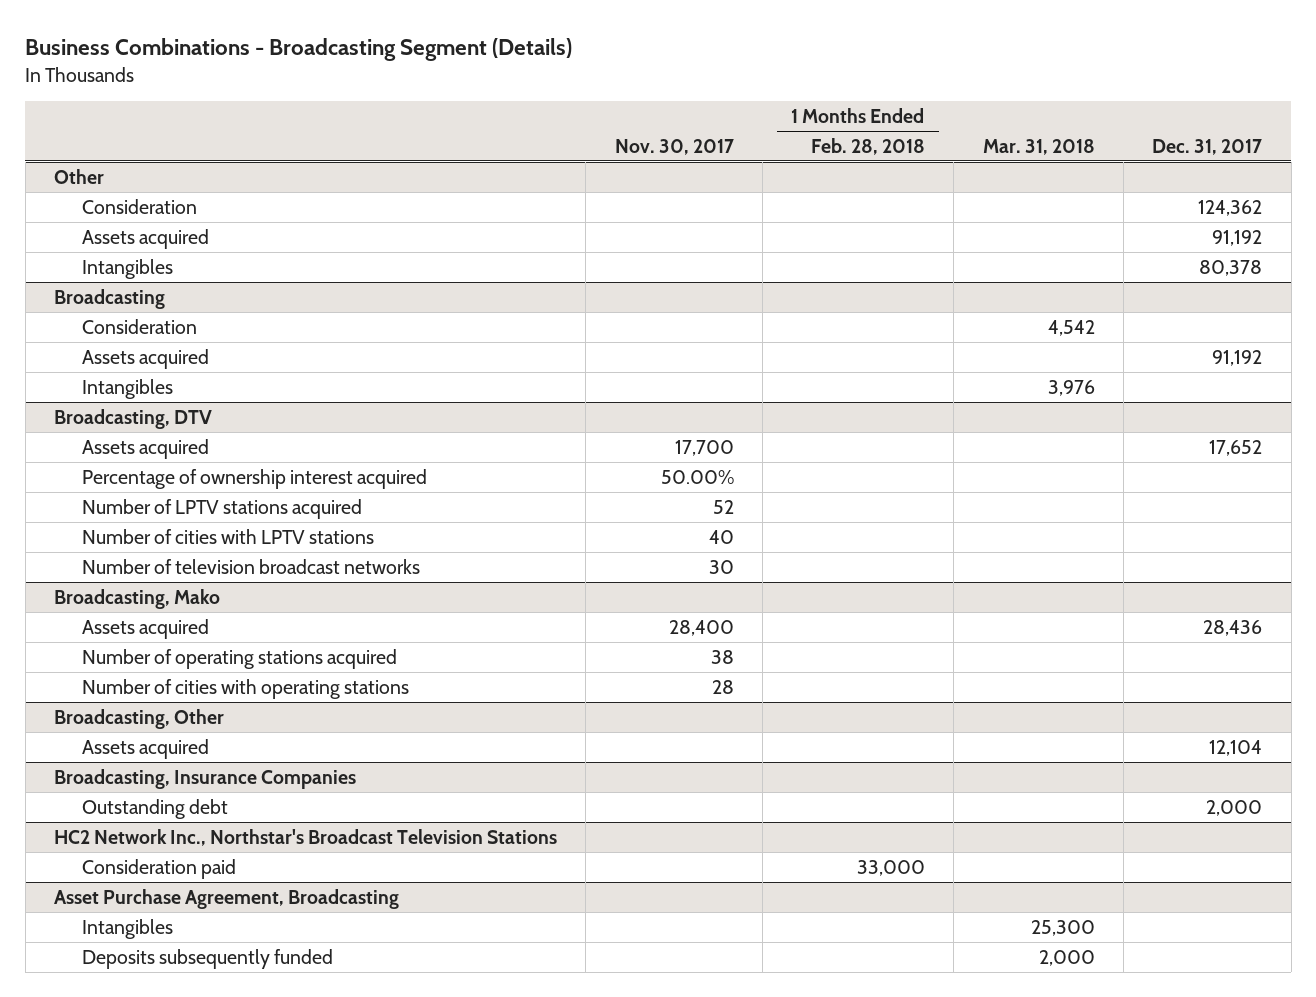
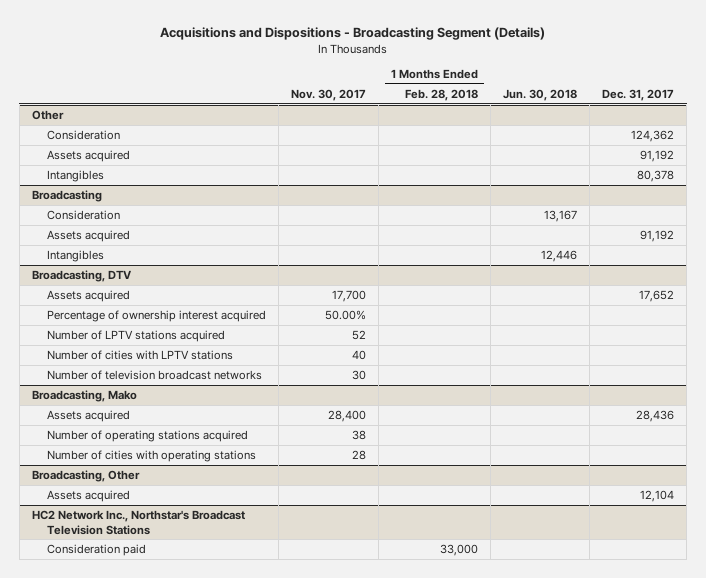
- Business Combinations - Broadcasting Segment (Details)
+ Acquisitions and Dispositions - Broadcasting Segment (Details)
- | Nov. 30, 2017 | 1 Months Ended Feb. 28, 2018 | Mar. 31, 2018 | Dec. 31, 2017
+ | Nov. 30, 2017 | 1 Months Ended Feb. 28, 2018 | Jun. 30, 2018 | Dec. 31, 2017
- Broadcasting, Insurance Companies
- Outstanding debt | | | | 2,000
- Asset Purchase Agreement, Broadcasting
- Intangibles | | | 25,300 |
- Deposits subsequently funded | | | 2,000 |

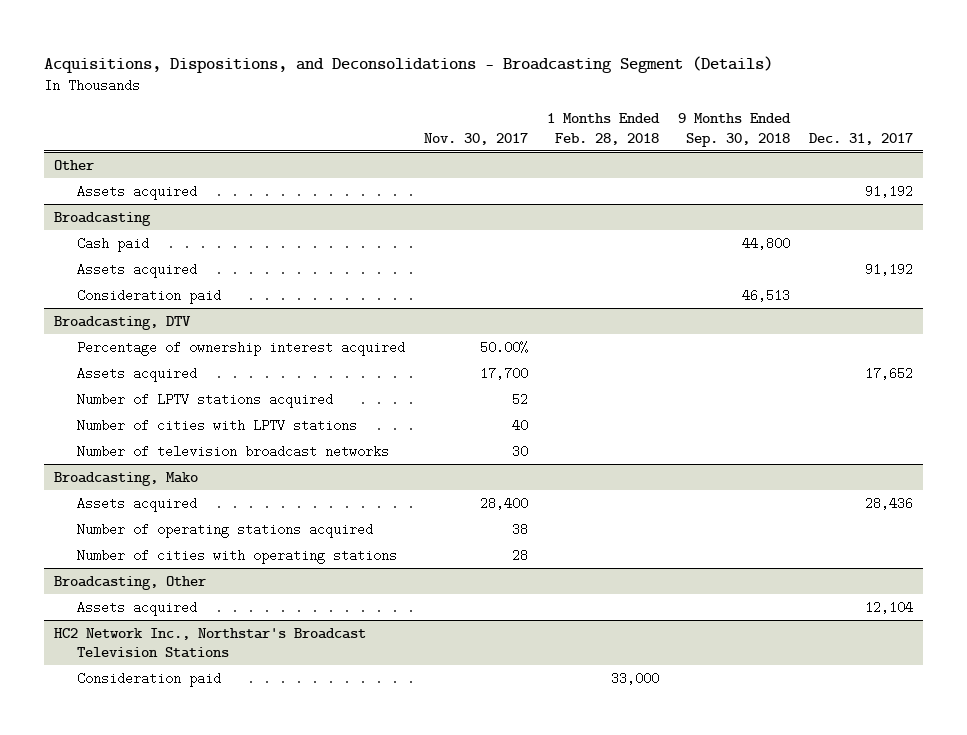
- Acquisitions and Dispositions - Broadcasting Segment (Details)
+ Acquisitions, Dispositions, and Deconsolidations - Broadcasting Segment (Details)
- | Nov. 30, 2017 | 1 Months Ended Feb. 28, 2018 | Jun. 30, 2018 | Dec. 31, 2017
+ | Nov. 30, 2017 | 1 Months Ended Feb. 28, 2018 | 9 Months Ended Sep. 30, 2018 | Dec. 31, 2017
@ Other
- Consideration | | | | 124,362
- Intangibles | | | | 80,378
@ Broadcasting
- Consideration | | | 13,167 |
+ Cash paid | | | 44,800 |
- Intangibles | | | 12,446 |
+ Consideration paid | | | 46,513 |
@ Broadcasting, DTV
moved down: Assets acquired | 17,700 | | | 17,652

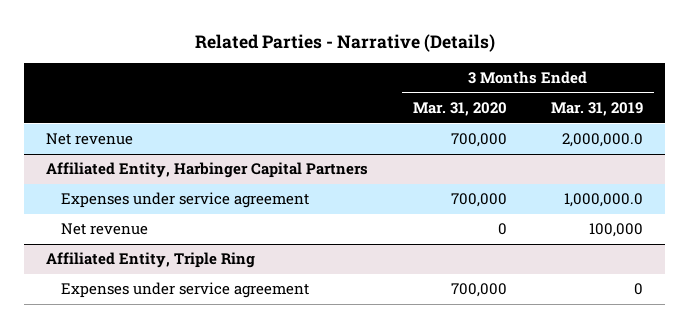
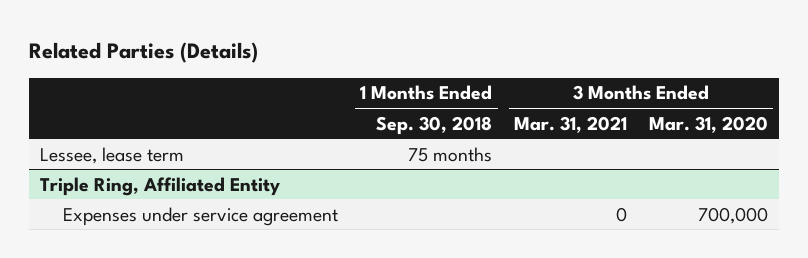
- Related Parties - Narrative (Details)
+ Related Parties (Details)
- | 3 Months Ended Mar. 31, 2020 | 3 Months Ended Mar. 31, 2019
+ | 1 Months Ended Sep. 30, 2018 | 3 Months Ended Mar. 31, 2021 | 3 Months Ended Mar. 31, 2020
- Net revenue | 700,000 | 2,000,000.0
- Affiliated Entity, Harbinger Capital Partners
- Expenses under service agreement | 700,000 | 1,000,000.0
- Net revenue | 0 | 100,000
- Affiliated Entity, Triple Ring
+ Lessee, lease term | 75 months | |
+ Triple Ring, Affiliated Entity

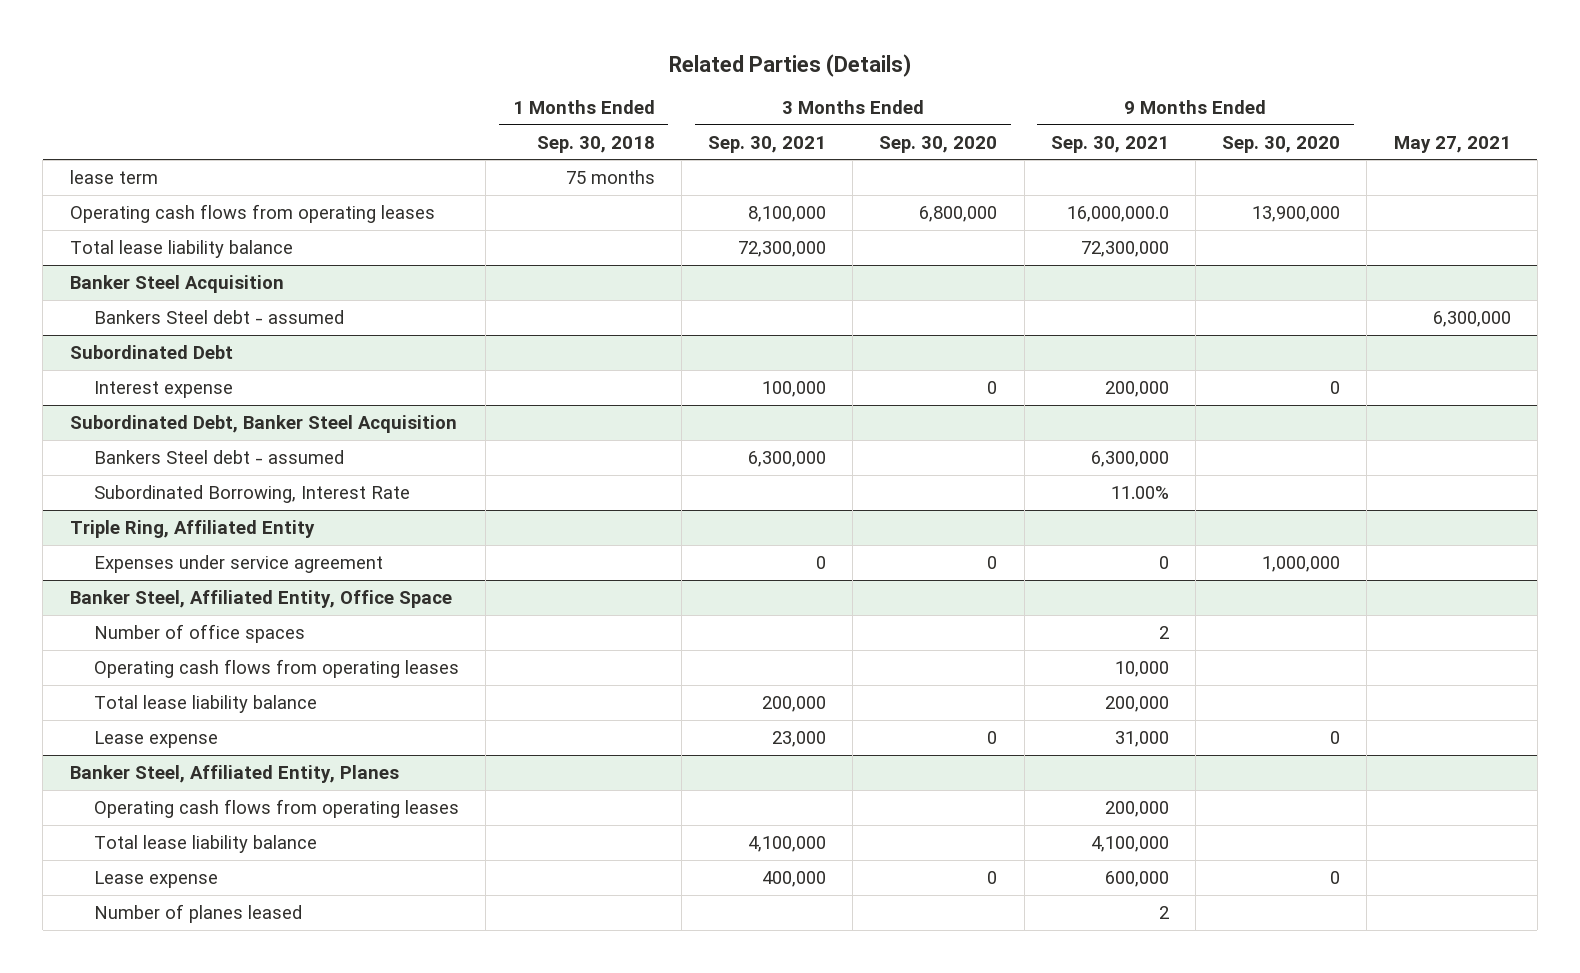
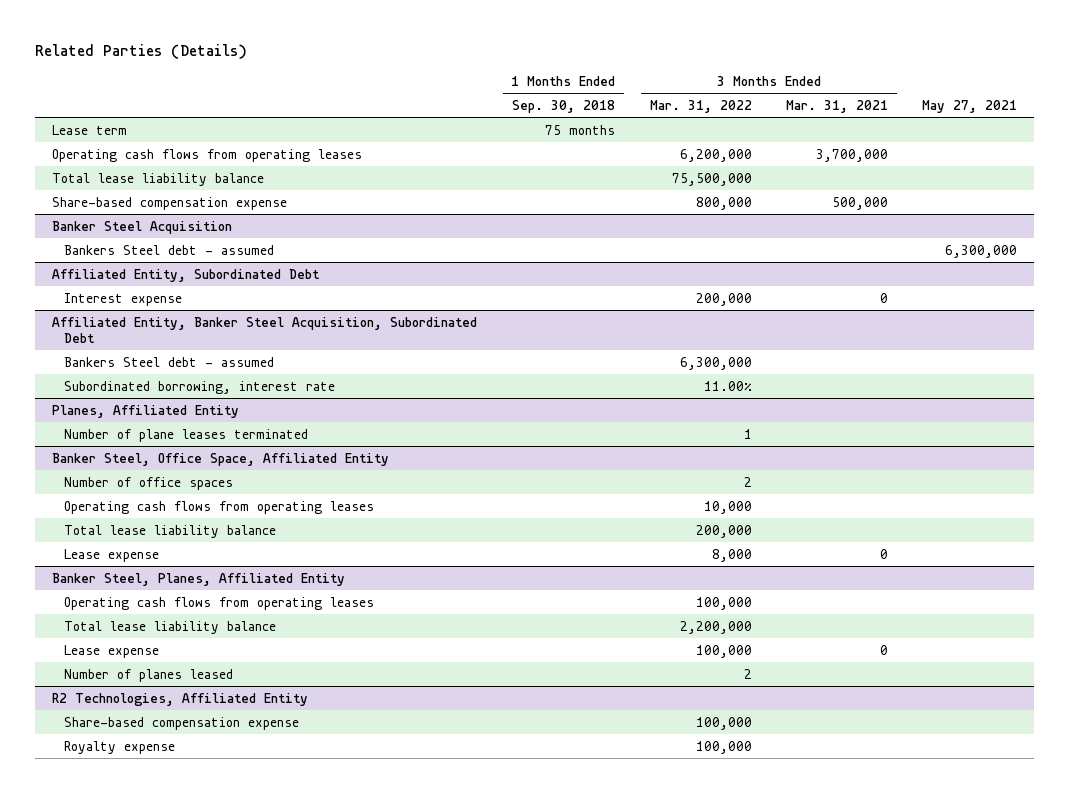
- | 1 Months Ended Sep. 30, 2018 | 3 Months Ended Sep. 30, 2021 | 3 Months Ended Sep. 30, 2020 | 9 Months Ended Sep. 30, 2021 | 9 Months Ended Sep. 30, 2020 | May 27, 2021
+ | 1 Months Ended Sep. 30, 2018 | 3 Months Ended Mar. 31, 2022 | 3 Months Ended Mar. 31, 2021 | May 27, 2021
- lease term | 75 months | | | | |
+ Lease term | 75 months | | |
+ Share-based compensation expense | | 800,000 | 500,000 |
- Subordinated Debt
+ Affiliated Entity, Subordinated Debt
- Subordinated Debt, Banker Steel Acquisition
+ Affiliated Entity, Banker Steel Acquisition, Subordinated Debt
- Subordinated Borrowing, Interest Rate | | | | 11.00% | |
- Triple Ring, Affiliated Entity
- Expenses under service agreement | | 0 | 0 | 0 | 1,000,000 |
- Banker Steel, Affiliated Entity, Office Space
+ Subordinated borrowing, interest rate | | 11.00% | |
+ Planes, Affiliated Entity
+ Number of plane leases terminated | | 1 | |
+ Banker Steel, Office Space, Affiliated Entity
- Banker Steel, Affiliated Entity, Planes
+ Banker Steel, Planes, Affiliated Entity
+ R2 Technologies, Affiliated Entity
+ Share-based compensation expense | | 100,000 | |
+ Royalty expense | | 100,000 | |

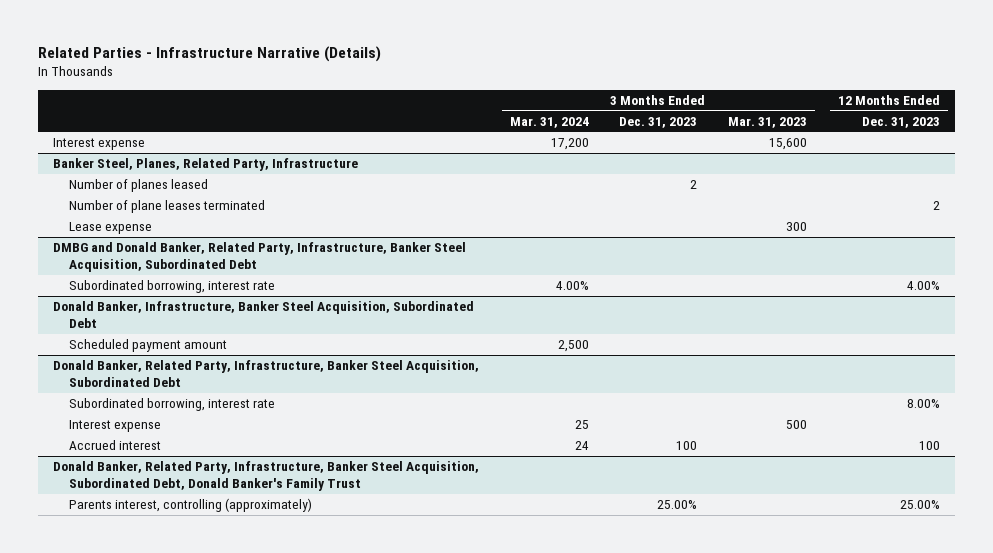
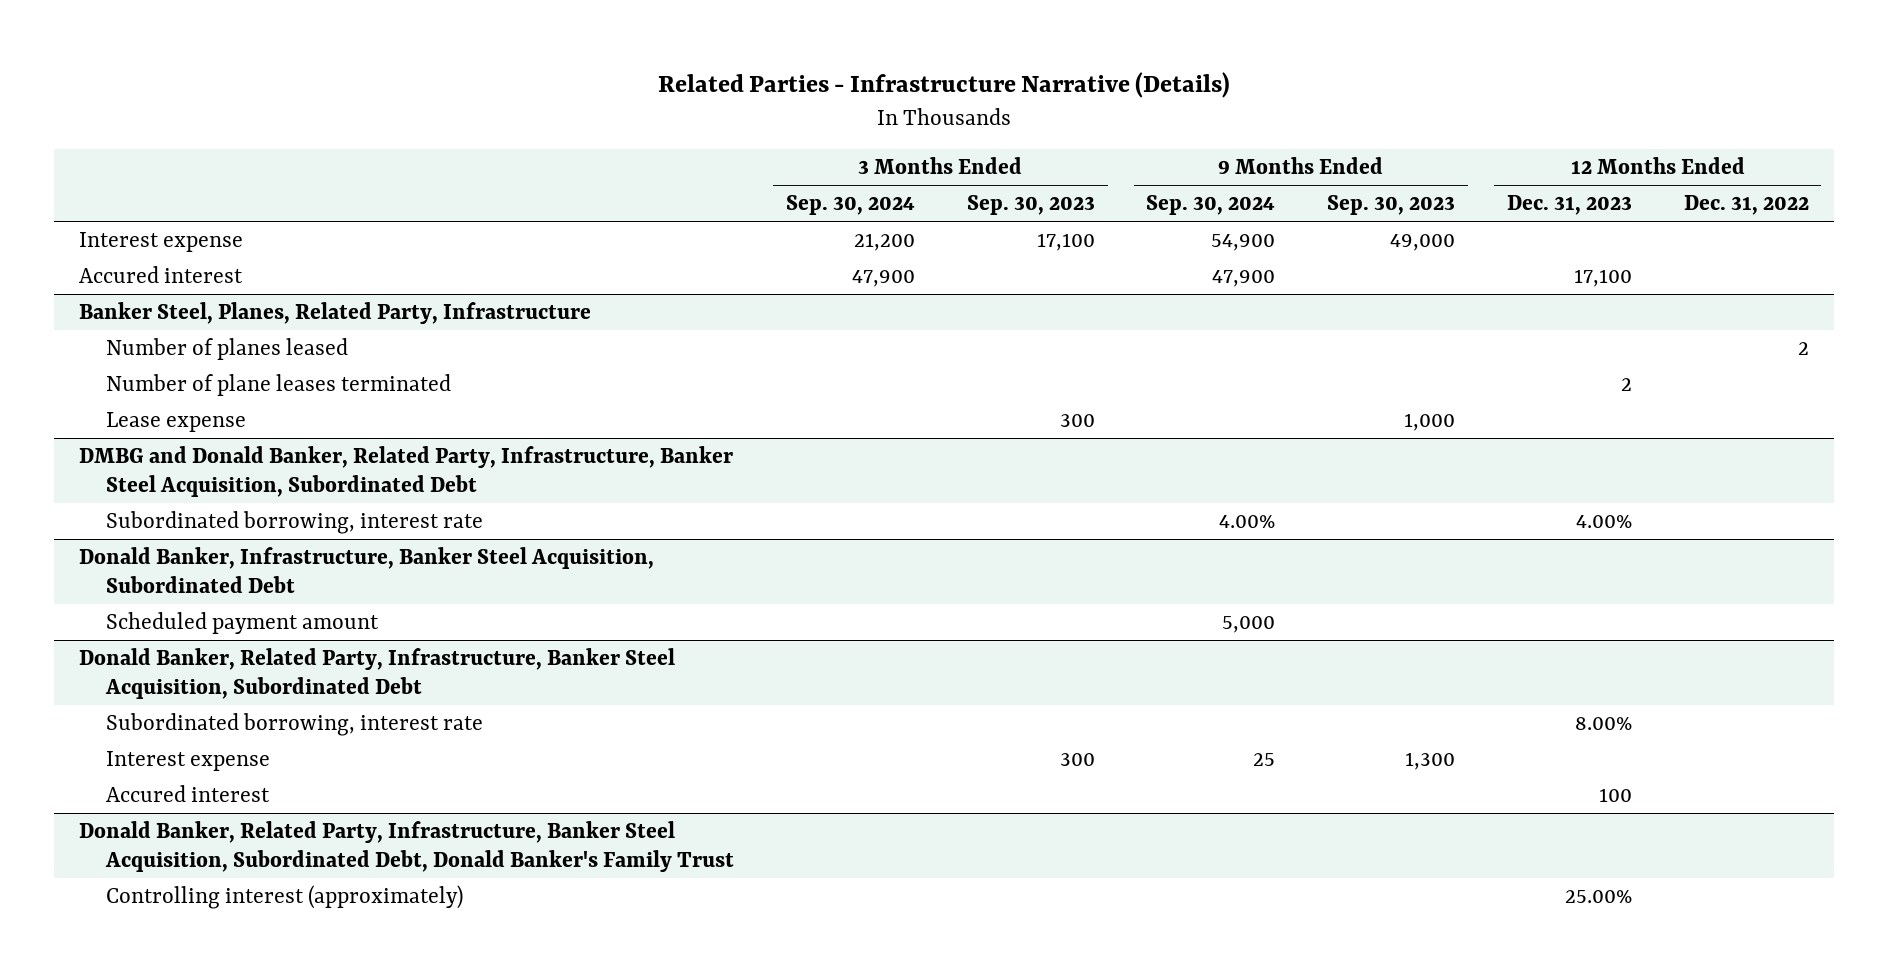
- | 3 Months Ended Mar. 31, 2024 | 3 Months Ended Dec. 31, 2023 | 3 Months Ended Mar. 31, 2023 | 12 Months Ended Dec. 31, 2023
+ | 3 Months Ended Sep. 30, 2024 | 3 Months Ended Sep. 30, 2023 | 9 Months Ended Sep. 30, 2024 | 9 Months Ended Sep. 30, 2023 | 12 Months Ended Dec. 31, 2023 | 12 Months Ended Dec. 31, 2022
+ Accured interest | 47,900 | | 47,900 | | 17,100 |
@ Donald Banker, Related Party, Infrastructure, Banker Steel Acquisition, Subordinated Debt
- Accrued interest | 24 | 100 | | 100
+ Accured interest | | | | | 100 |
@ Donald Banker, Related Party, Infrastructure, Banker Steel Acquisition, Subordinated Debt, Donald Banker's Family Trust
- Parents interest, controlling (approximately) | | 25.00% | | 25.00%
+ Controlling interest (approximately) | | | | | 25.00% |

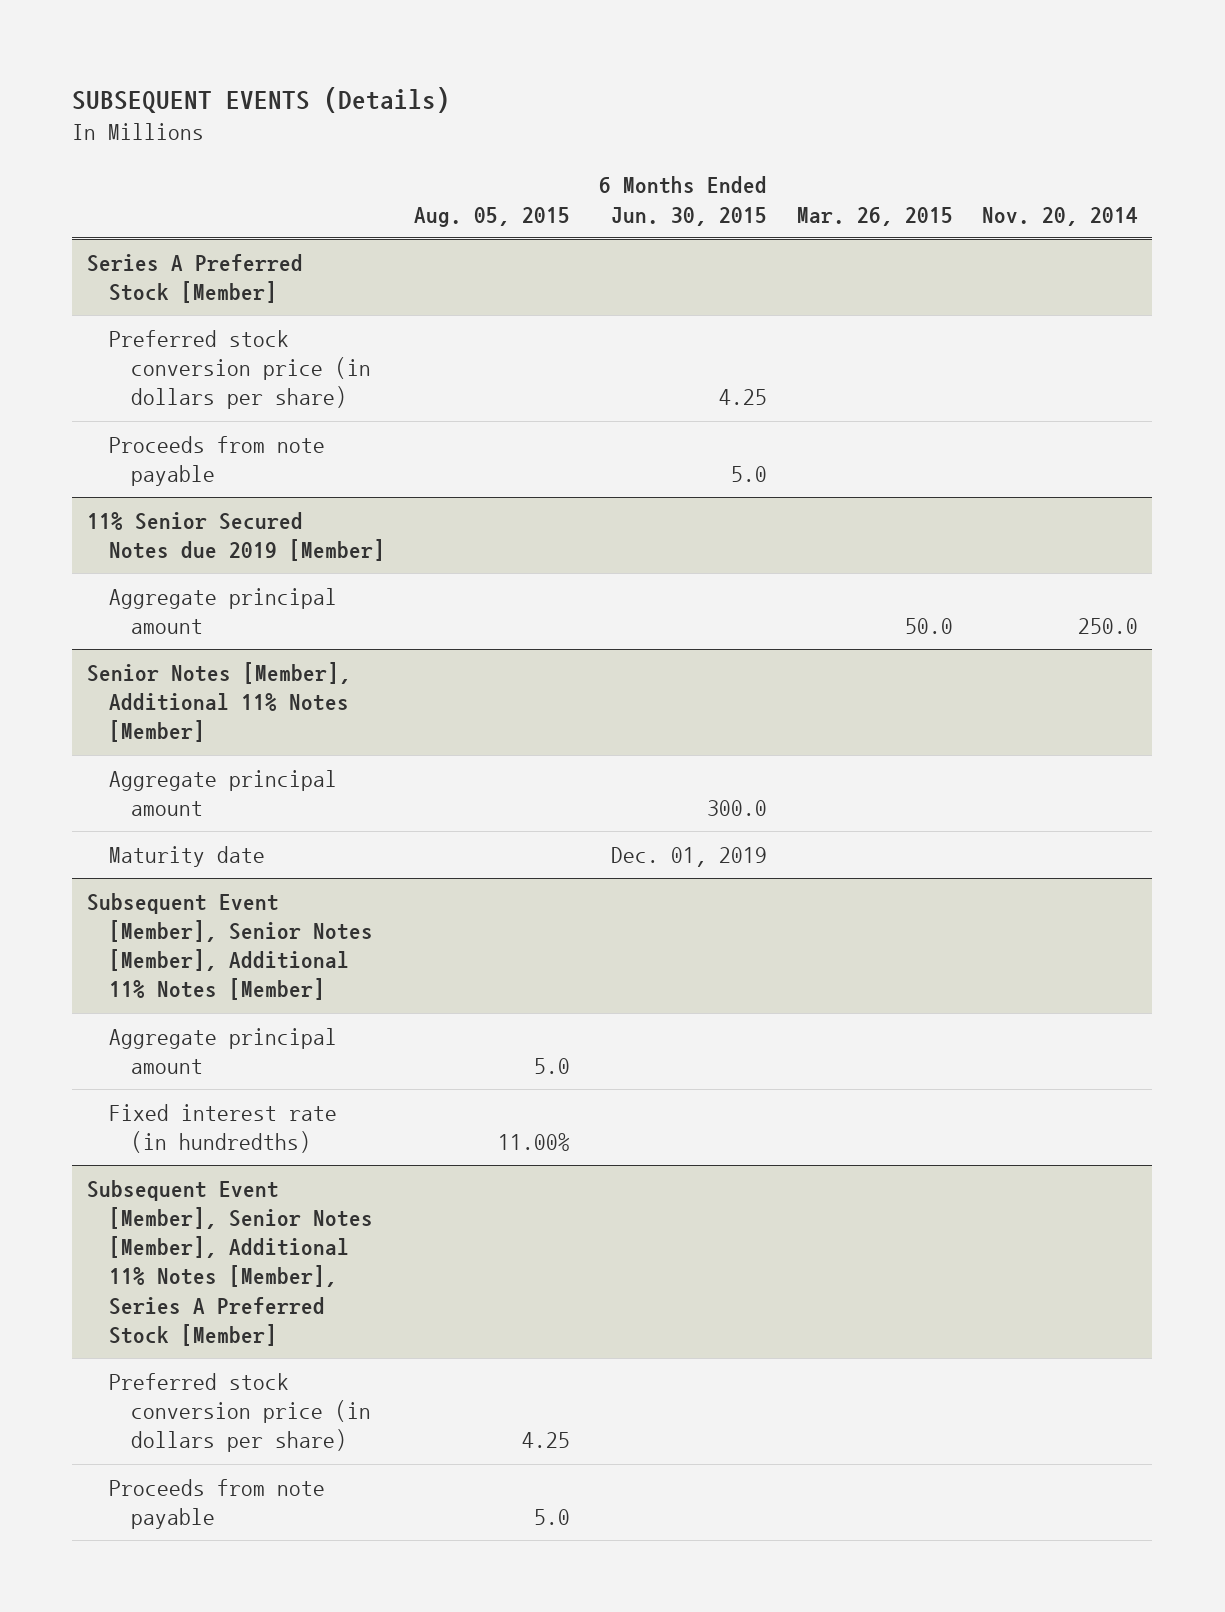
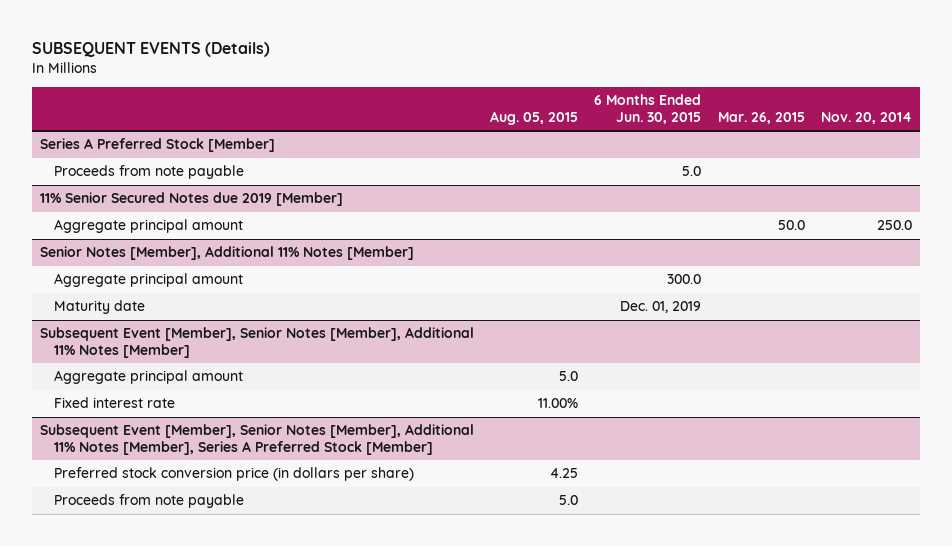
@ Series A Preferred Stock [Member]
- Preferred stock conversion price (in dollars per share) | | 4.25 | |
@ Subsequent Event [Member], Senior Notes [Member], Additional 11% Notes [Member]
- Fixed interest rate (in hundredths) | 11.00% | | |
+ Fixed interest rate | 11.00% | | |

